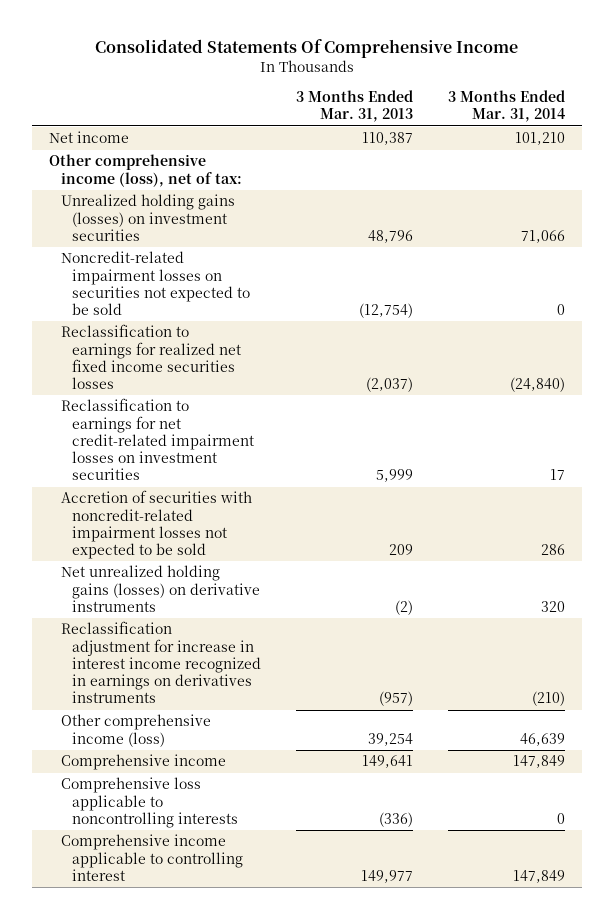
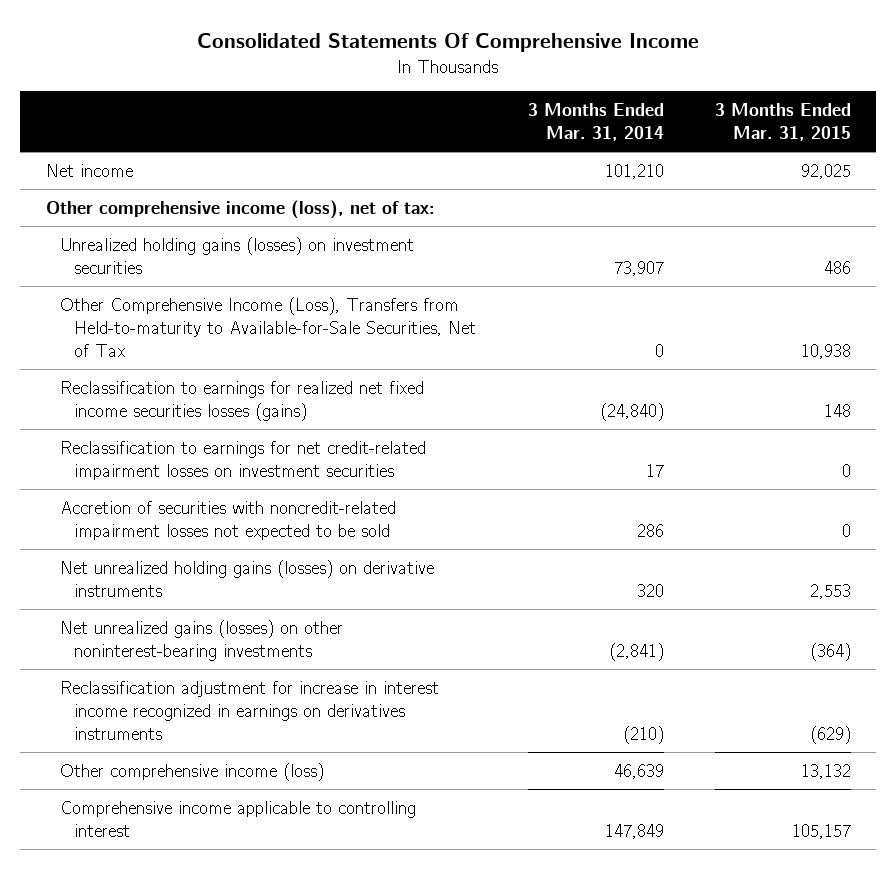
- | 3 Months Ended Mar. 31, 2013 | 3 Months Ended Mar. 31, 2014
+ | 3 Months Ended Mar. 31, 2014 | 3 Months Ended Mar. 31, 2015
- Unrealized holding gains (losses) on investment securities | 48,796 | 71,066
- Noncredit-related impairment losses on securities not expected to be sold | (12,754) | 0
- Reclassification to earnings for realized net fixed income securities losses | (2,037) | (24,840)
+ Unrealized holding gains (losses) on investment securities | 73,907 | 486
+ Other Comprehensive Income (Loss), Transfers from Held-to-maturity to Available-for-Sale Securities, Net of Tax | 0 | 10,938
+ Reclassification to earnings for realized net fixed income securities losses (gains) | (24,840) | 148
+ Net unrealized gains (losses) on other noninterest-bearing investments | (2,841) | (364)
- Comprehensive income | 149,641 | 147,849
- Comprehensive loss applicable to noncontrolling interests | (336) | 0

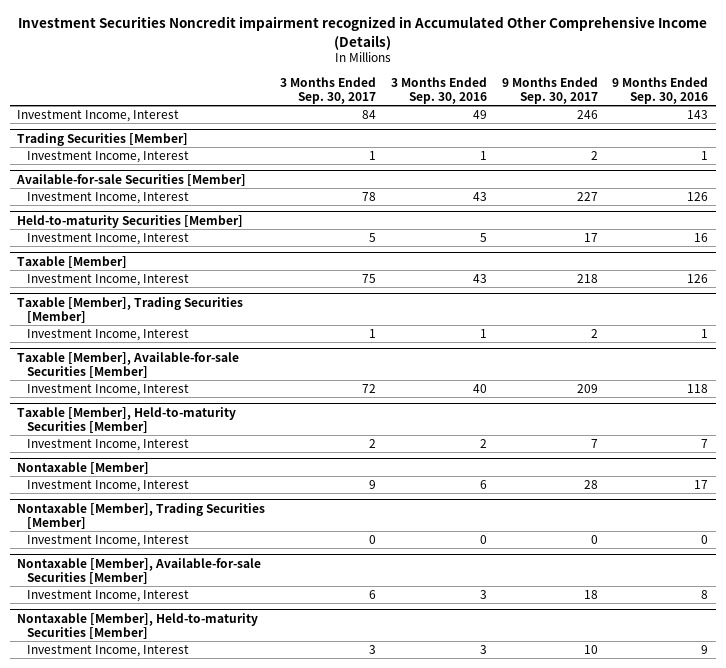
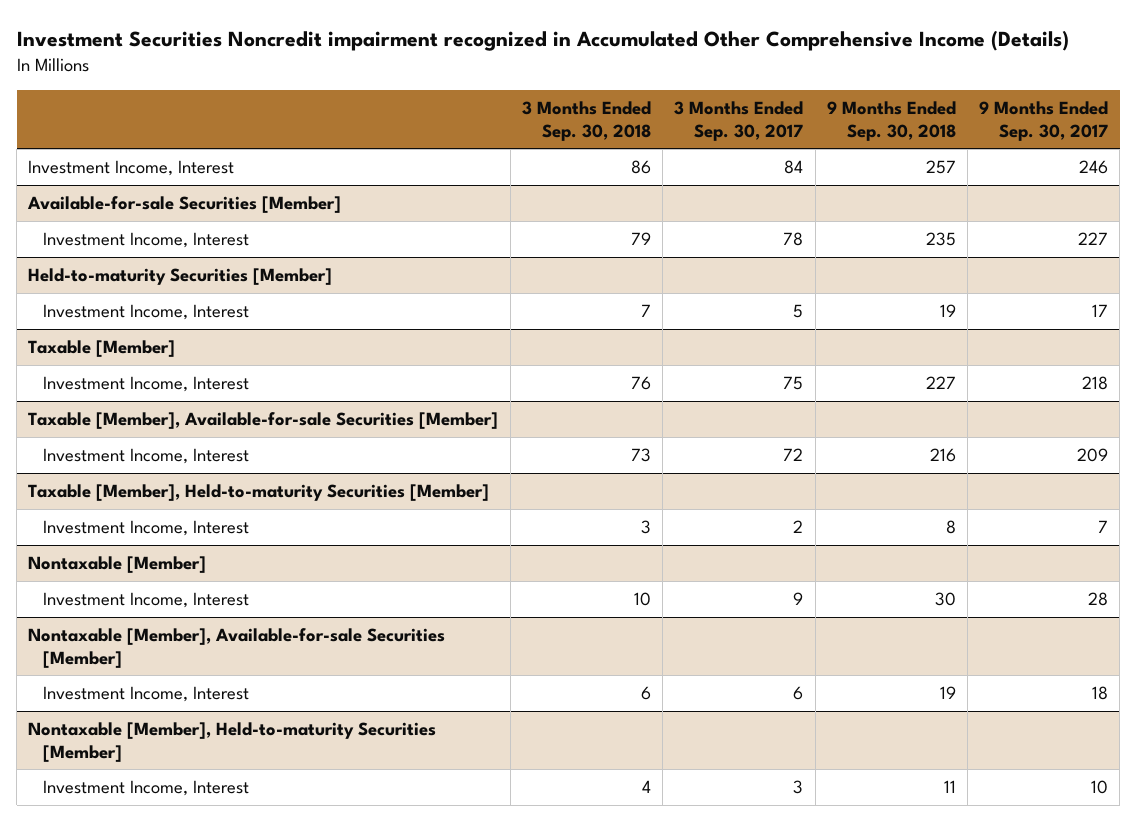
- | 3 Months Ended Sep. 30, 2017 | 3 Months Ended Sep. 30, 2016 | 9 Months Ended Sep. 30, 2017 | 9 Months Ended Sep. 30, 2016
+ | 3 Months Ended Sep. 30, 2018 | 3 Months Ended Sep. 30, 2017 | 9 Months Ended Sep. 30, 2018 | 9 Months Ended Sep. 30, 2017
- Trading Securities [Member]
- Investment Income, Interest | 1 | 1 | 2 | 1
- Taxable [Member], Trading Securities [Member]
- Investment Income, Interest | 1 | 1 | 2 | 1
- Nontaxable [Member], Trading Securities [Member]
- Investment Income, Interest | 0 | 0 | 0 | 0

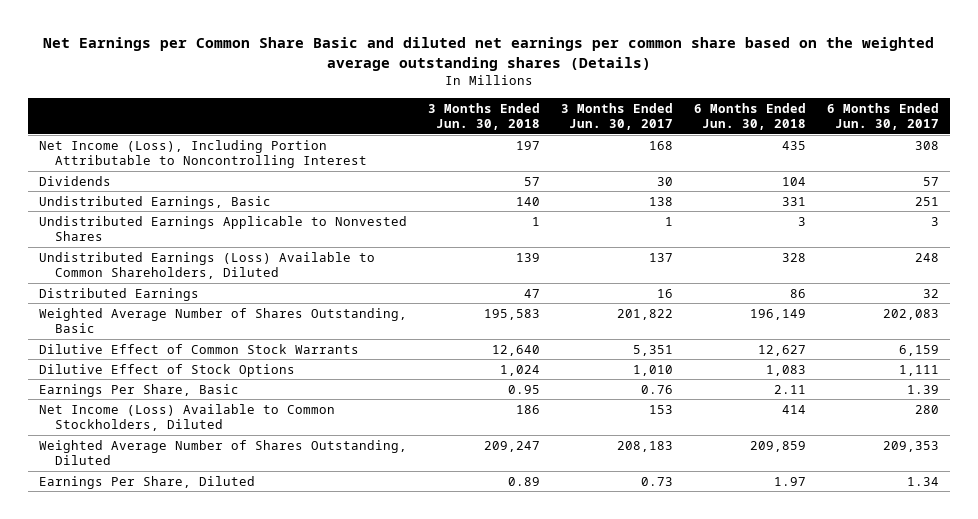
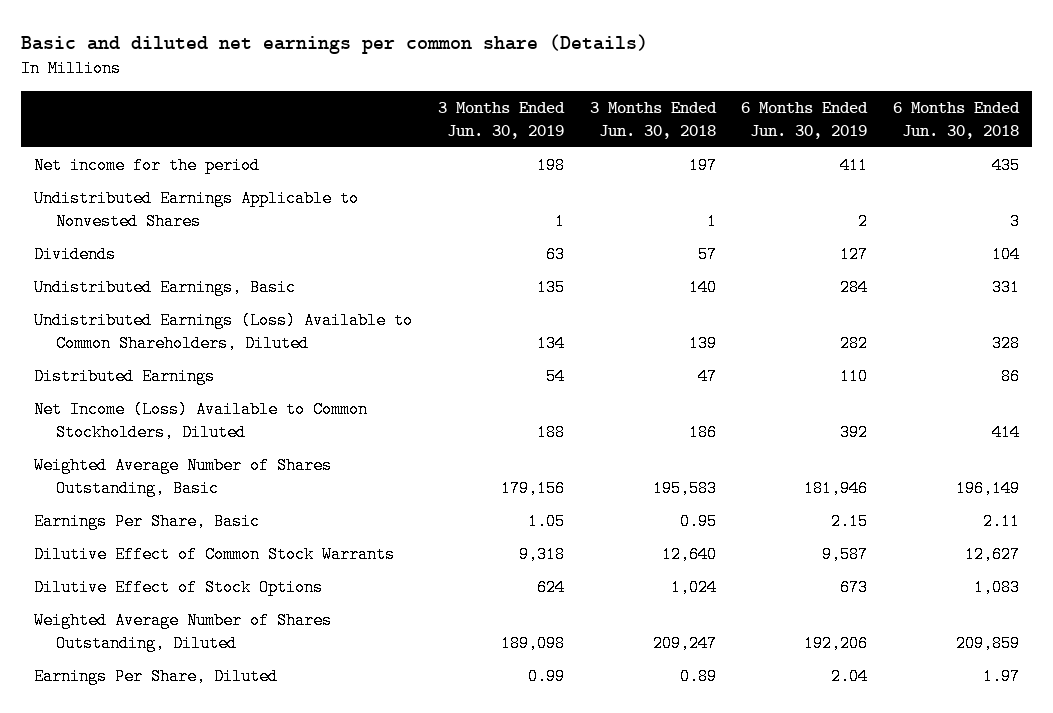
- Net Earnings per Common Share Basic and diluted net earnings per common share based on the weighted average outstanding shares (Details)
+ Basic and diluted net earnings per common share (Details)
- | 3 Months Ended Jun. 30, 2018 | 3 Months Ended Jun. 30, 2017 | 6 Months Ended Jun. 30, 2018 | 6 Months Ended Jun. 30, 2017
+ | 3 Months Ended Jun. 30, 2019 | 3 Months Ended Jun. 30, 2018 | 6 Months Ended Jun. 30, 2019 | 6 Months Ended Jun. 30, 2018
- Net Income (Loss), Including Portion Attributable to Noncontrolling Interest | 197 | 168 | 435 | 308
+ Net income for the period | 198 | 197 | 411 | 435
moved up: Undistributed Earnings Applicable to Nonvested Shares | 1 | 1 | 2 | 3
moved up: Net Income (Loss) Available to Common Stockholders, Diluted | 188 | 186 | 392 | 414
moved up: Earnings Per Share, Basic | 1.05 | 0.95 | 2.15 | 2.11

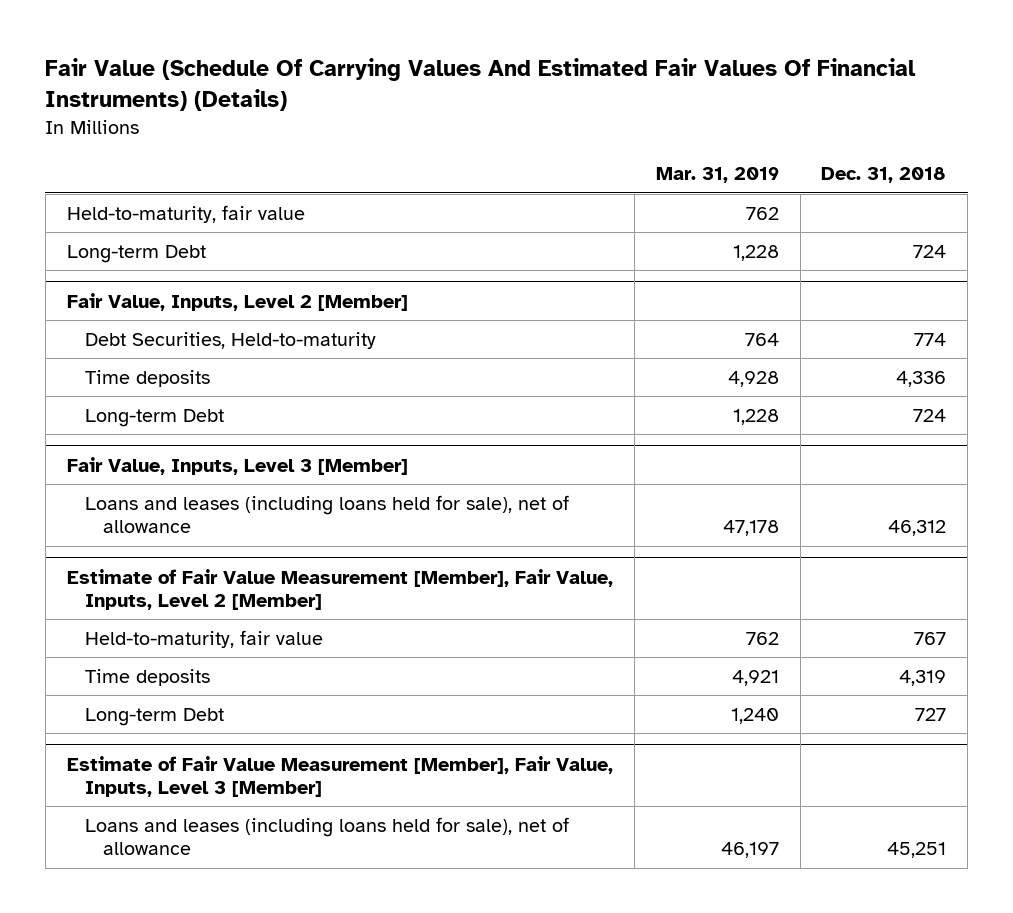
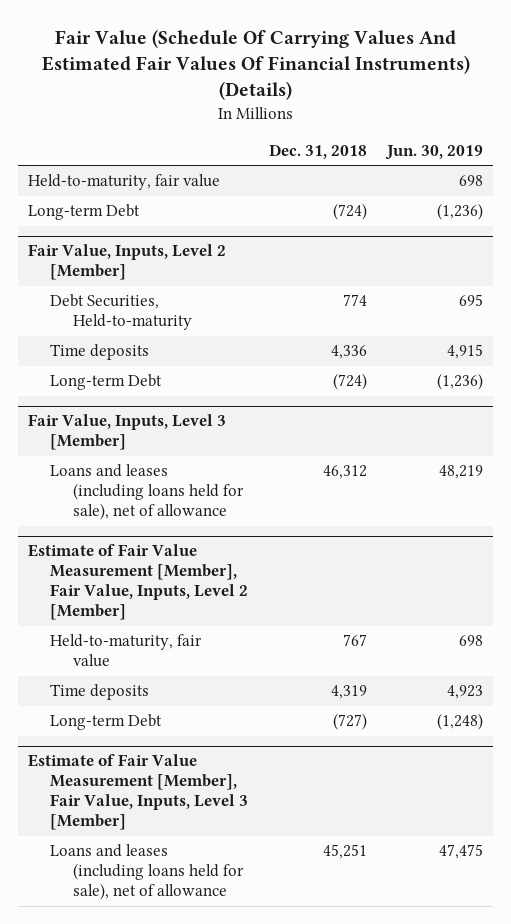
- | Mar. 31, 2019 | Dec. 31, 2018
+ | Dec. 31, 2018 | Jun. 30, 2019
- Long-term Debt | 1,228 | 724
+ Long-term Debt | (724) | (1,236)
@ Fair Value, Inputs, Level 2 [Member]
- Long-term Debt | 1,228 | 724
+ Long-term Debt | (724) | (1,236)
@ Estimate of Fair Value Measurement [Member], Fair Value, Inputs, Level 2 [Member]
- Long-term Debt | 1,240 | 727
+ Long-term Debt | (727) | (1,248)

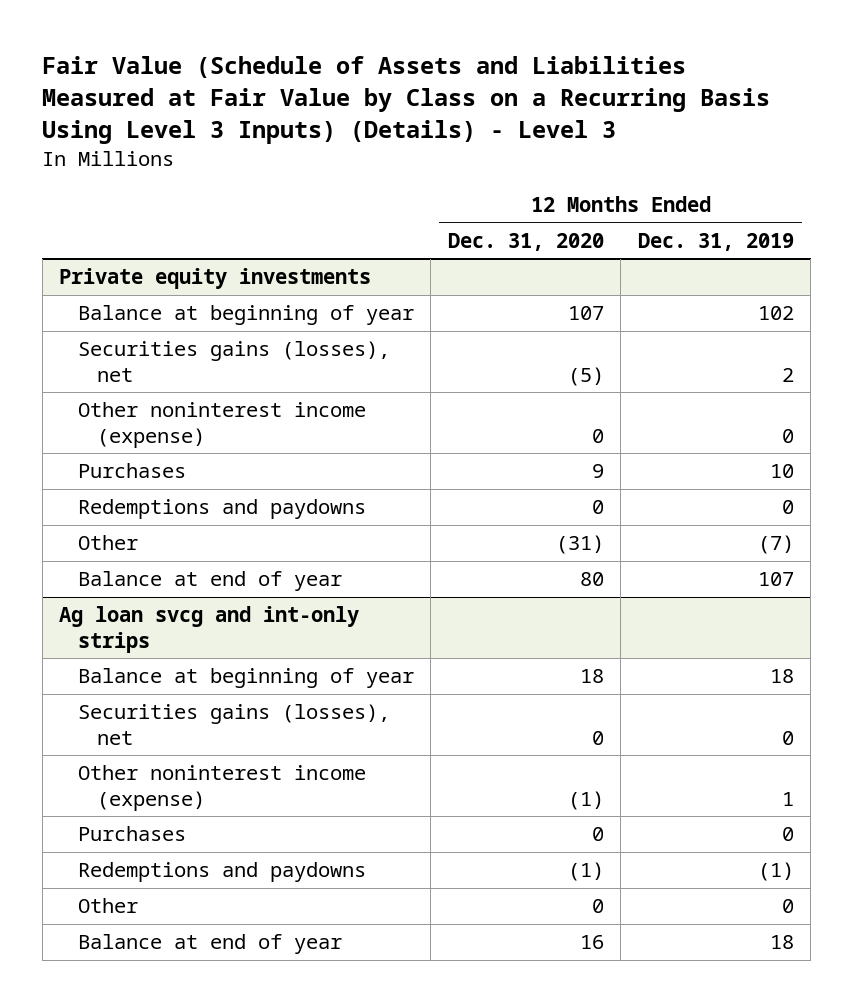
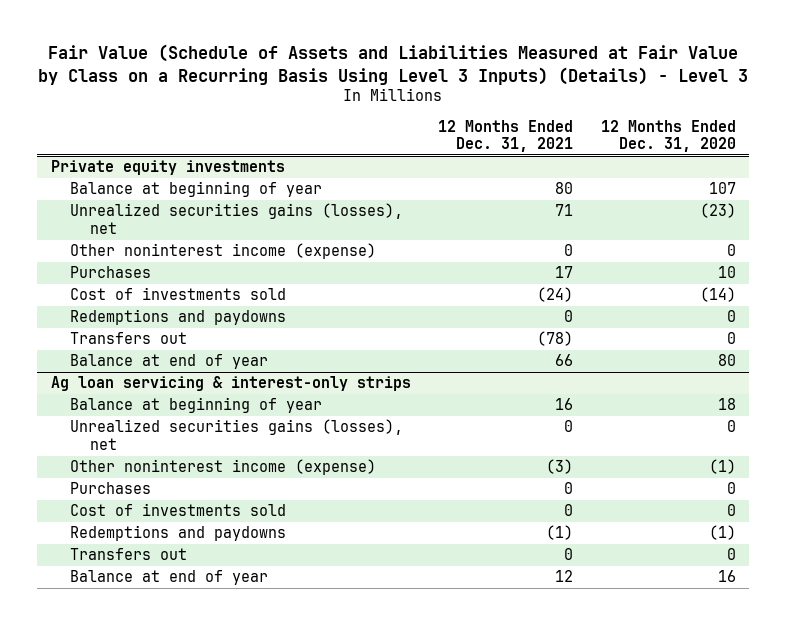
- | 12 Months Ended Dec. 31, 2020 | 12 Months Ended Dec. 31, 2019
+ | 12 Months Ended Dec. 31, 2021 | 12 Months Ended Dec. 31, 2020
@ Private equity investments
- Securities gains (losses), net | (5) | 2
+ Unrealized securities gains (losses), net | 71 | (23)
- Purchases | 9 | 10
+ Purchases | 17 | 10
+ Cost of investments sold | (24) | (14)
- Other | (31) | (7)
+ Transfers out | (78) | 0
- Ag loan svcg and int-only strips
+ Ag loan servicing & interest-only strips
- Securities gains (losses), net | 0 | 0
+ Unrealized securities gains (losses), net | 0 | 0
+ Cost of investments sold | 0 | 0
- Other | 0 | 0
+ Transfers out | 0 | 0

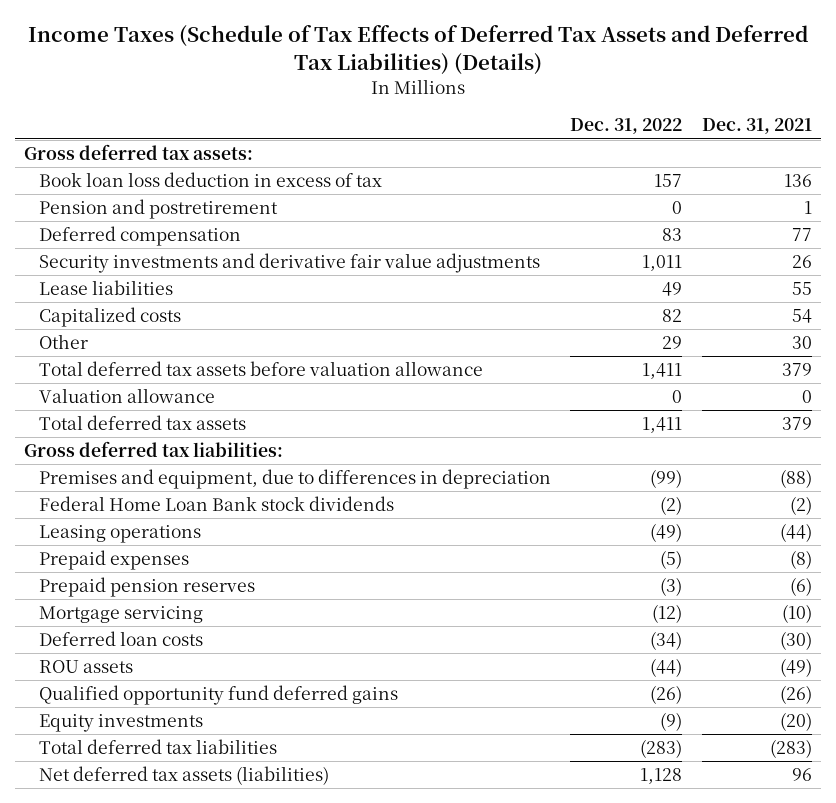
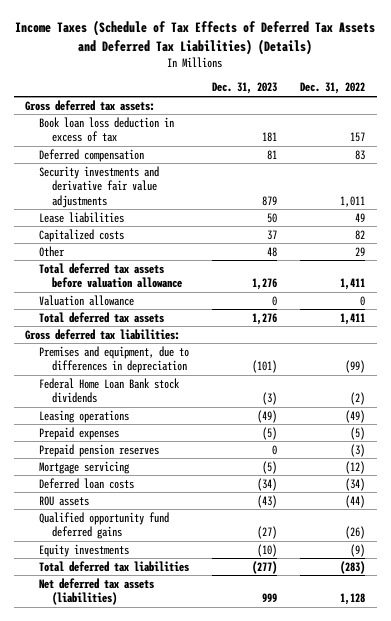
- | Dec. 31, 2022 | Dec. 31, 2021
+ | Dec. 31, 2023 | Dec. 31, 2022
- Pension and postretirement | 0 | 1

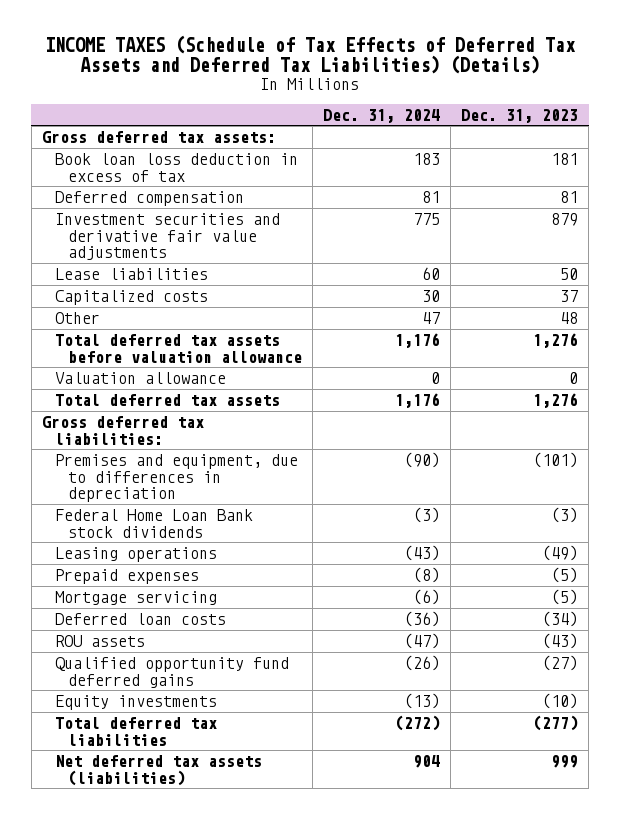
- Income Taxes (Schedule of Tax Effects of Deferred Tax Assets and Deferred Tax Liabilities) (Details)
+ INCOME TAXES (Schedule of Tax Effects of Deferred Tax Assets and Deferred Tax Liabilities) (Details)
- | Dec. 31, 2023 | Dec. 31, 2022
+ | Dec. 31, 2024 | Dec. 31, 2023
- Security investments and derivative fair value adjustments | 879 | 1,011
+ Investment securities and derivative fair value adjustments | 775 | 879
- Prepaid pension reserves | 0 | (3)

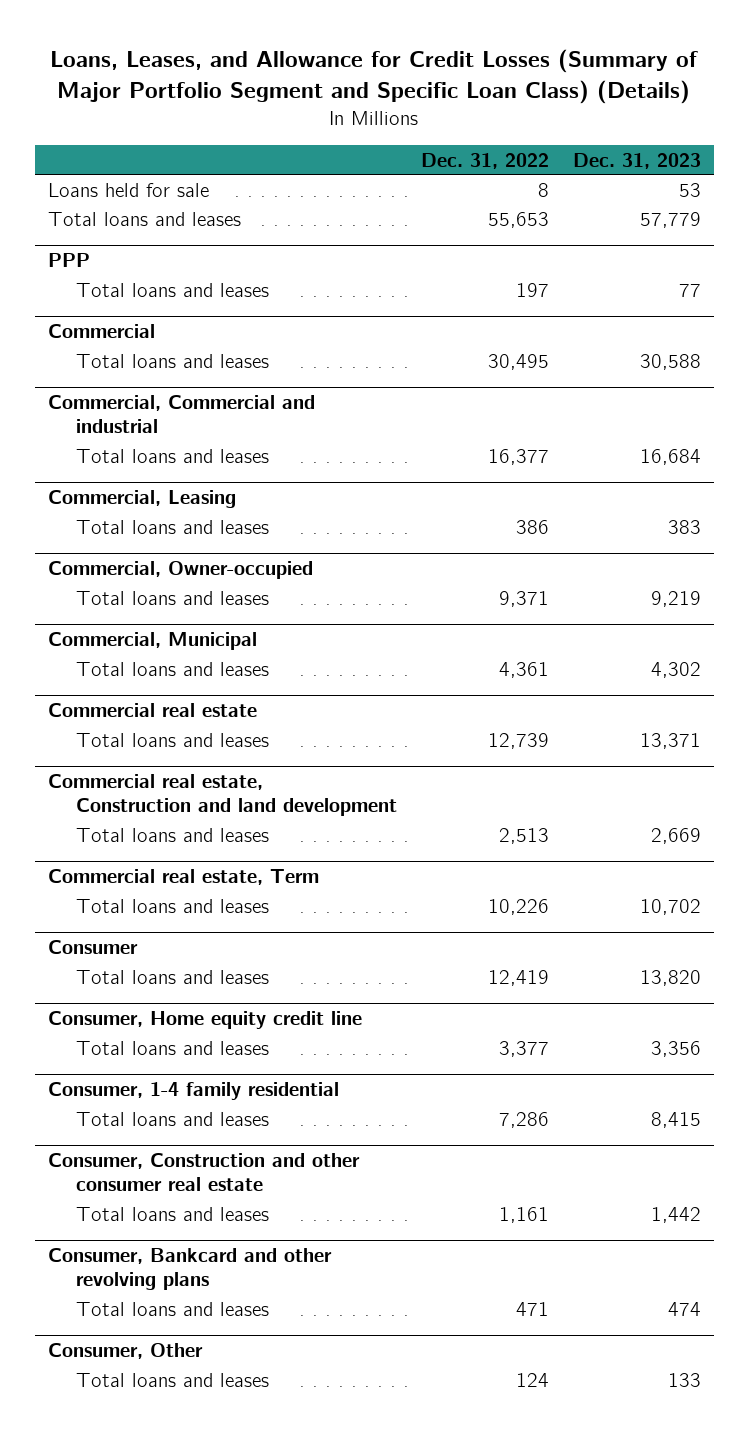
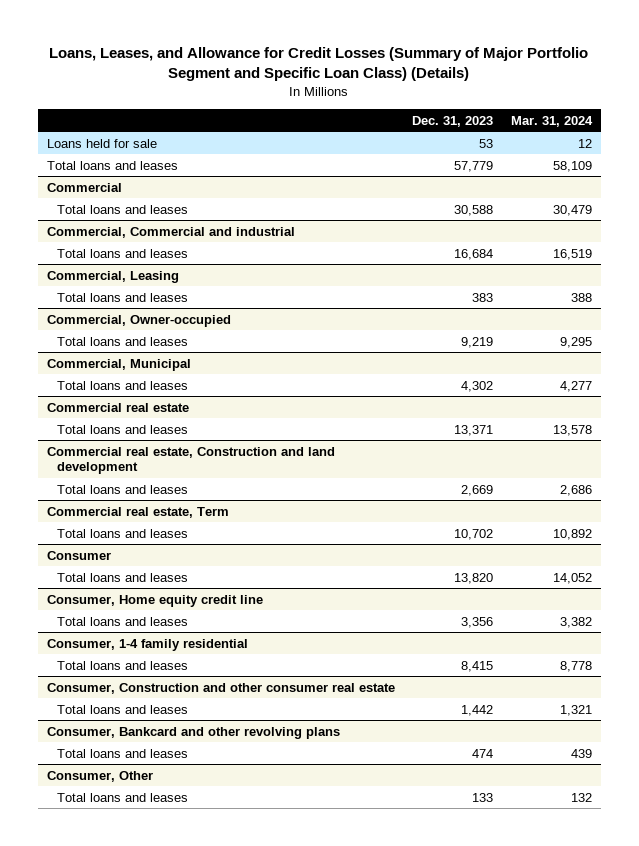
- | Dec. 31, 2022 | Dec. 31, 2023
+ | Dec. 31, 2023 | Mar. 31, 2024
- PPP
- Total loans and leases | 197 | 77

